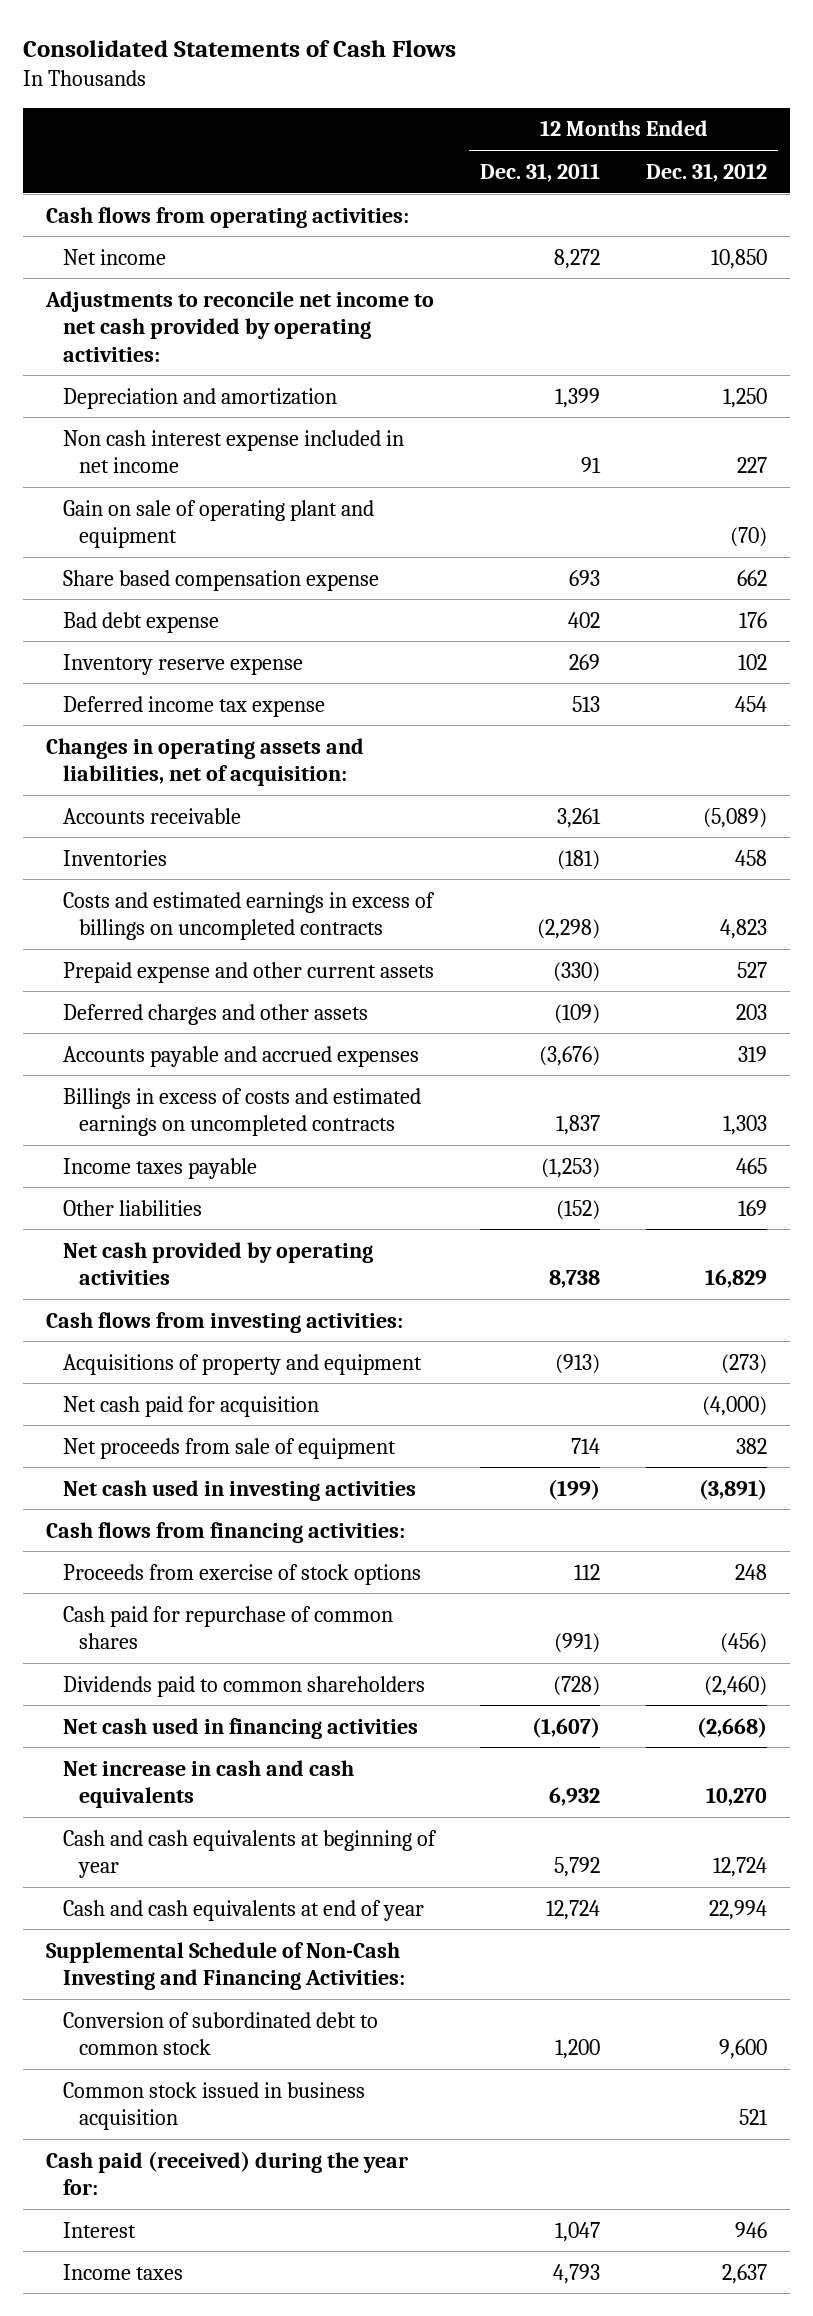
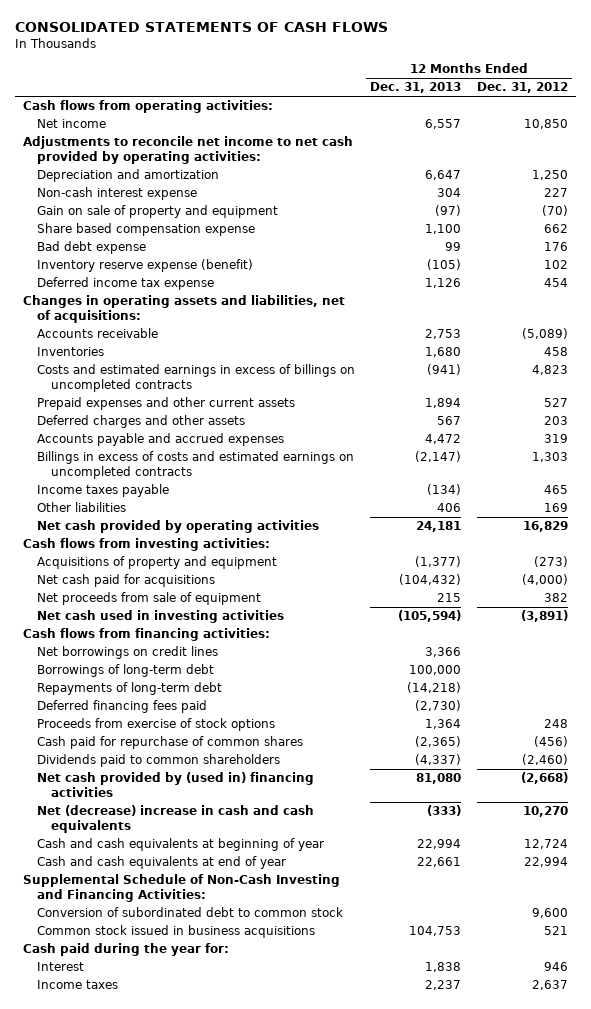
- Consolidated Statements of Cash Flows
+ CONSOLIDATED STATEMENTS OF CASH FLOWS
- | 12 Months Ended Dec. 31, 2011 | 12 Months Ended Dec. 31, 2012
+ | 12 Months Ended Dec. 31, 2013 | 12 Months Ended Dec. 31, 2012
- Non cash interest expense included in net income | 91 | 227
- Gain on sale of operating plant and equipment | | (70)
+ Non-cash interest expense | 304 | 227
+ Gain on sale of property and equipment | (97) | (70)
- Inventory reserve expense | 269 | 102
+ Inventory reserve expense (benefit) | (105) | 102
- Changes in operating assets and liabilities, net of acquisition:
+ Changes in operating assets and liabilities, net of acquisitions:
- Prepaid expense and other current assets | (330) | 527
+ Prepaid expenses and other current assets | 1,894 | 527
- Net cash paid for acquisition | | (4,000)
+ Net cash paid for acquisitions | (104,432) | (4,000)
+ Net borrowings on credit lines | 3,366 |
+ Borrowings of long-term debt | 100,000 |
+ Repayments of long-term debt | (14,218) |
+ Deferred financing fees paid | (2,730) |
- Net cash used in financing activities | (1,607) | (2,668)
- Net increase in cash and cash equivalents | 6,932 | 10,270
+ Net cash provided by (used in) financing activities | 81,080 | (2,668)
+ Net (decrease) increase in cash and cash equivalents | (333) | 10,270
- Common stock issued in business acquisition | | 521
- Cash paid (received) during the year for:
+ Common stock issued in business acquisitions | 104,753 | 521
+ Cash paid during the year for:

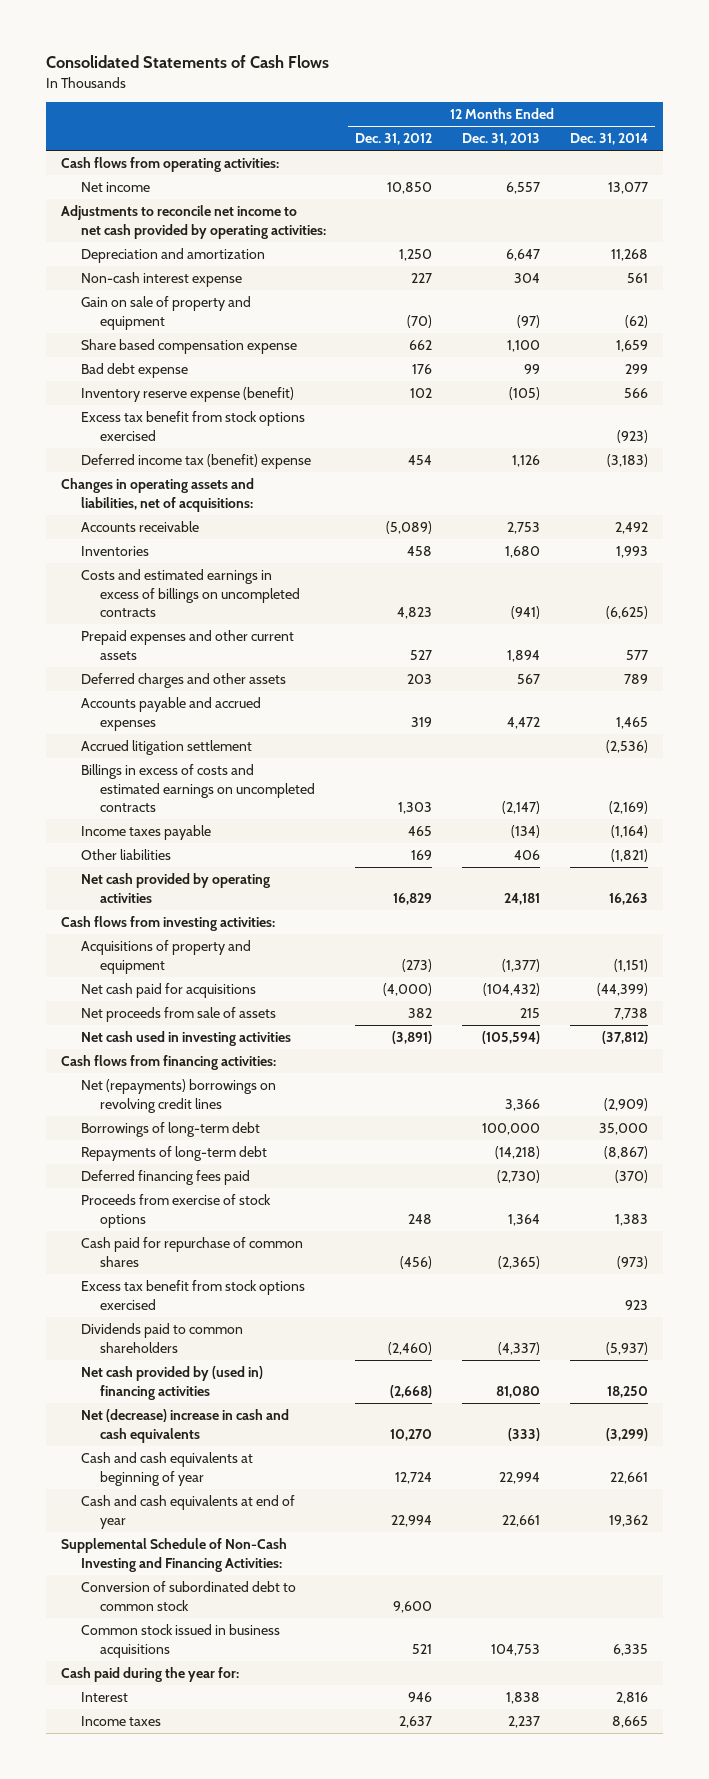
- CONSOLIDATED STATEMENTS OF CASH FLOWS
+ Consolidated Statements of Cash Flows
- | 12 Months Ended Dec. 31, 2013 | 12 Months Ended Dec. 31, 2012
+ | 12 Months Ended Dec. 31, 2012 | 12 Months Ended Dec. 31, 2013 | 12 Months Ended Dec. 31, 2014
- Deferred income tax expense | 1,126 | 454
+ Excess tax benefit from stock options exercised | | | (923)
+ Deferred income tax (benefit) expense | 454 | 1,126 | (3,183)
+ Accrued litigation settlement | | | (2,536)
- Net proceeds from sale of equipment | 215 | 382
+ Net proceeds from sale of assets | 382 | 215 | 7,738
- Net borrowings on credit lines | 3,366 |
+ Net (repayments) borrowings on revolving credit lines | | 3,366 | (2,909)
+ Excess tax benefit from stock options exercised | | | 923

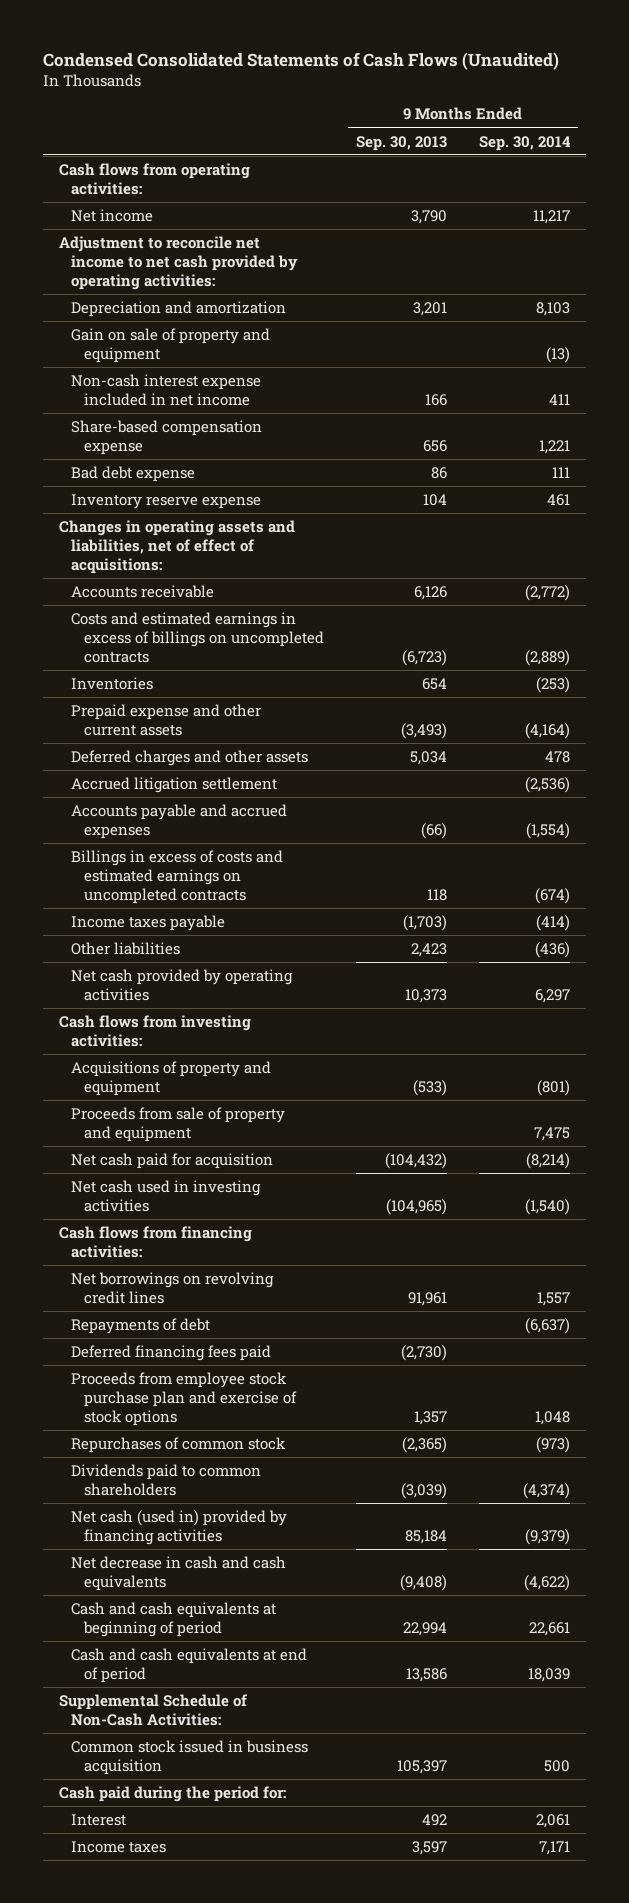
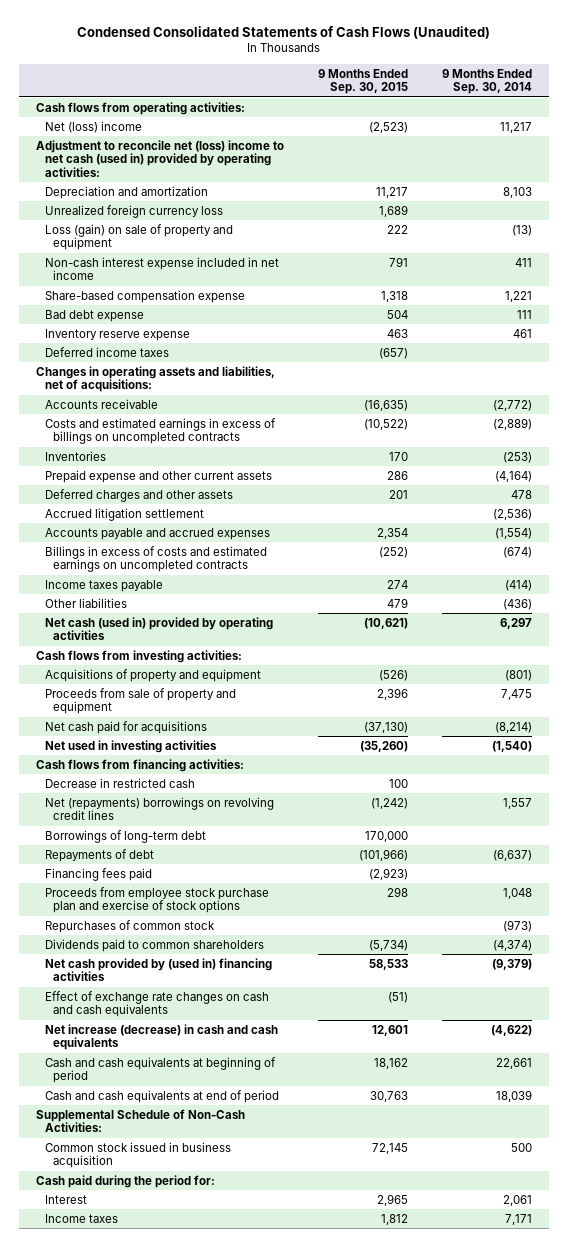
- | 9 Months Ended Sep. 30, 2013 | 9 Months Ended Sep. 30, 2014
+ | 9 Months Ended Sep. 30, 2015 | 9 Months Ended Sep. 30, 2014
- Net income | 3,790 | 11,217
- Adjustment to reconcile net income to net cash provided by operating activities:
+ Net (loss) income | (2,523) | 11,217
+ Adjustment to reconcile net (loss) income to net cash (used in) provided by operating activities:
- Gain on sale of property and equipment | | (13)
+ Unrealized foreign currency loss | 1,689 |
+ Loss (gain) on sale of property and equipment | 222 | (13)
- Changes in operating assets and liabilities, net of effect of acquisitions:
+ Deferred income taxes | (657) |
+ Changes in operating assets and liabilities, net of acquisitions:
- Net cash provided by operating activities | 10,373 | 6,297
+ Net cash (used in) provided by operating activities | (10,621) | 6,297
- Net cash paid for acquisition | (104,432) | (8,214)
- Net cash used in investing activities | (104,965) | (1,540)
+ Net cash paid for acquisitions | (37,130) | (8,214)
+ Net used in investing activities | (35,260) | (1,540)
- Net borrowings on revolving credit lines | 91,961 | 1,557
+ Decrease in restricted cash | 100 |
+ Net (repayments) borrowings on revolving credit lines | (1,242) | 1,557
+ Borrowings of long-term debt | 170,000 |
- Deferred financing fees paid | (2,730) |
+ Financing fees paid | (2,923) |
- Net cash (used in) provided by financing activities | 85,184 | (9,379)
- Net decrease in cash and cash equivalents | (9,408) | (4,622)
+ Net cash provided by (used in) financing activities | 58,533 | (9,379)
+ Effect of exchange rate changes on cash and cash equivalents | (51) |
+ Net increase (decrease) in cash and cash equivalents | 12,601 | (4,622)

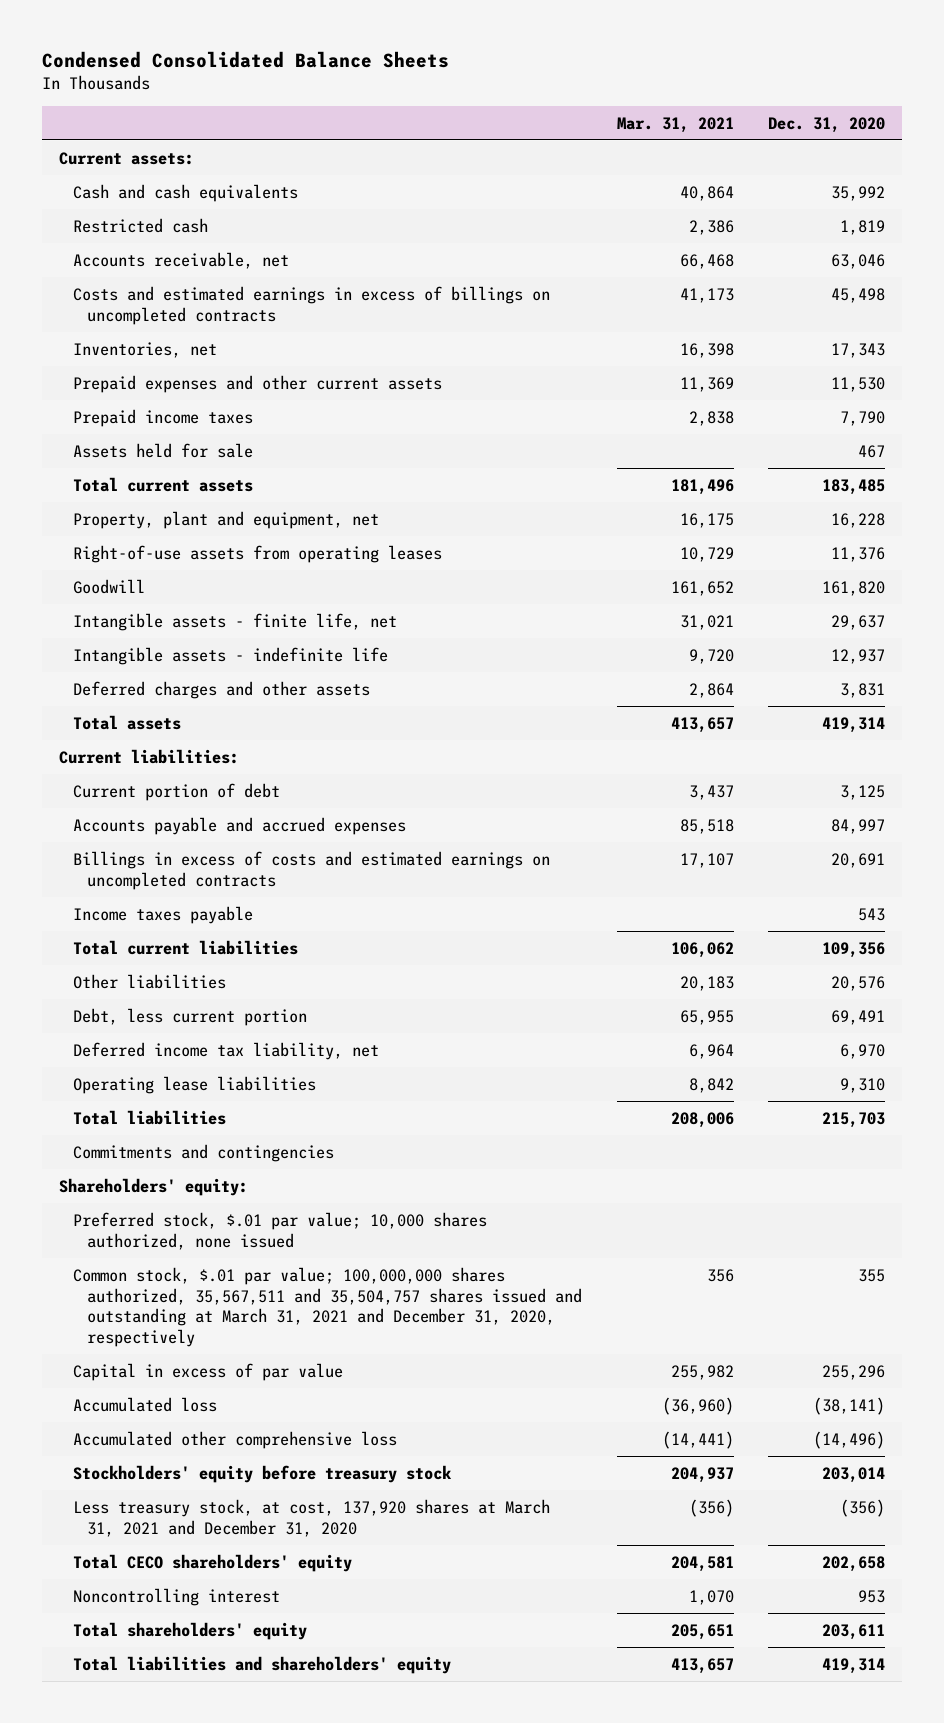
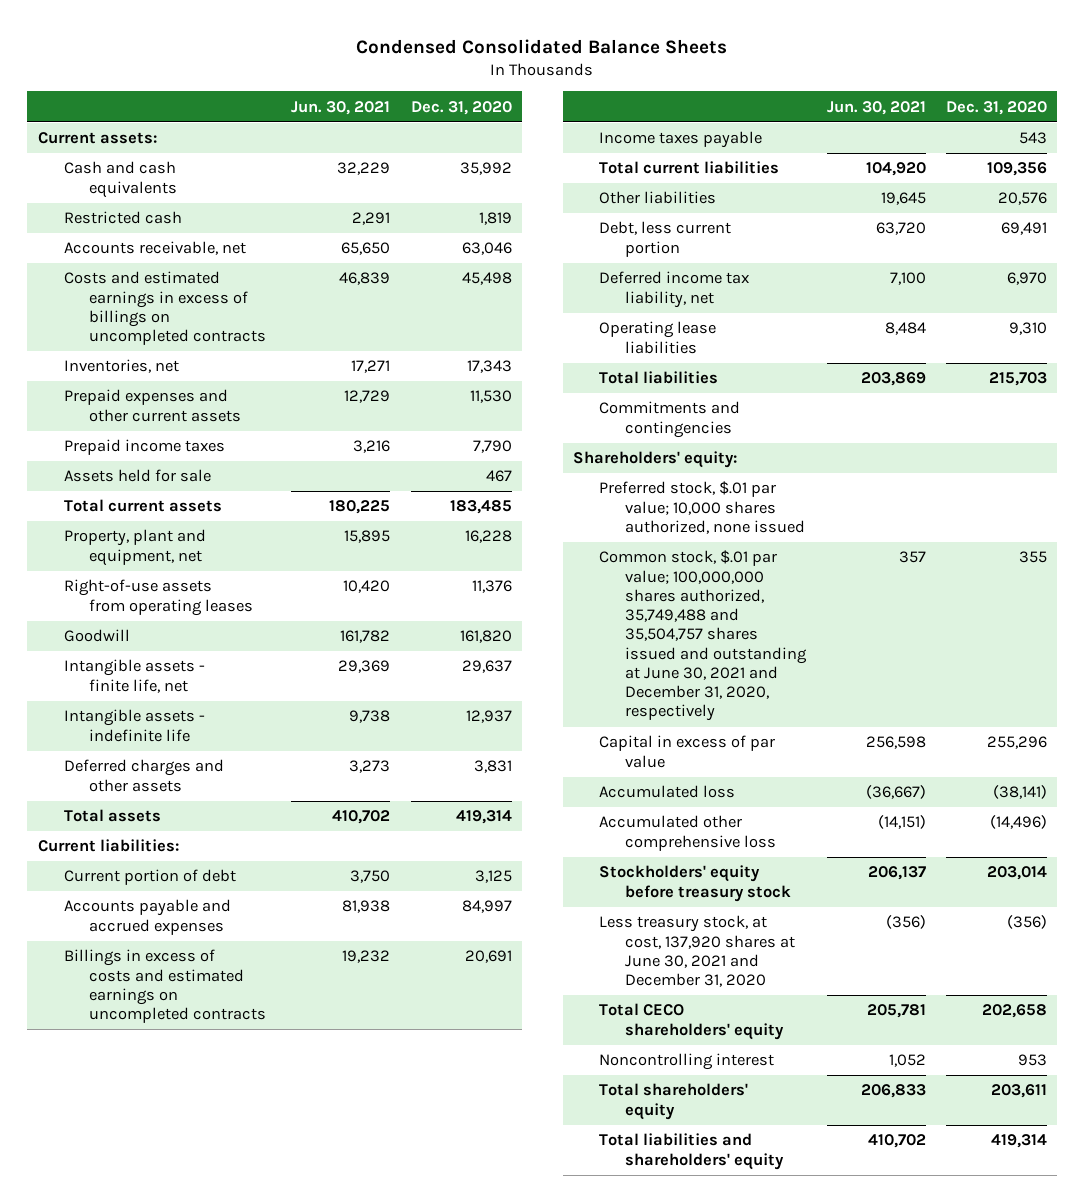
- | Mar. 31, 2021 | Dec. 31, 2020
+ | Jun. 30, 2021 | Dec. 31, 2020
- Common stock, $.01 par value; 100,000,000 shares authorized, 35,567,511 and 35,504,757 shares issued and outstanding at March 31, 2021 and December 31, 2020, respectively | 356 | 355
+ Common stock, $.01 par value; 100,000,000 shares authorized, 35,749,488 and 35,504,757 shares issued and outstanding at June 30, 2021 and December 31, 2020, respectively | 357 | 355
- Less treasury stock, at cost, 137,920 shares at March 31, 2021 and December 31, 2020 | (356) | (356)
+ Less treasury stock, at cost, 137,920 shares at June 30, 2021 and December 31, 2020 | (356) | (356)

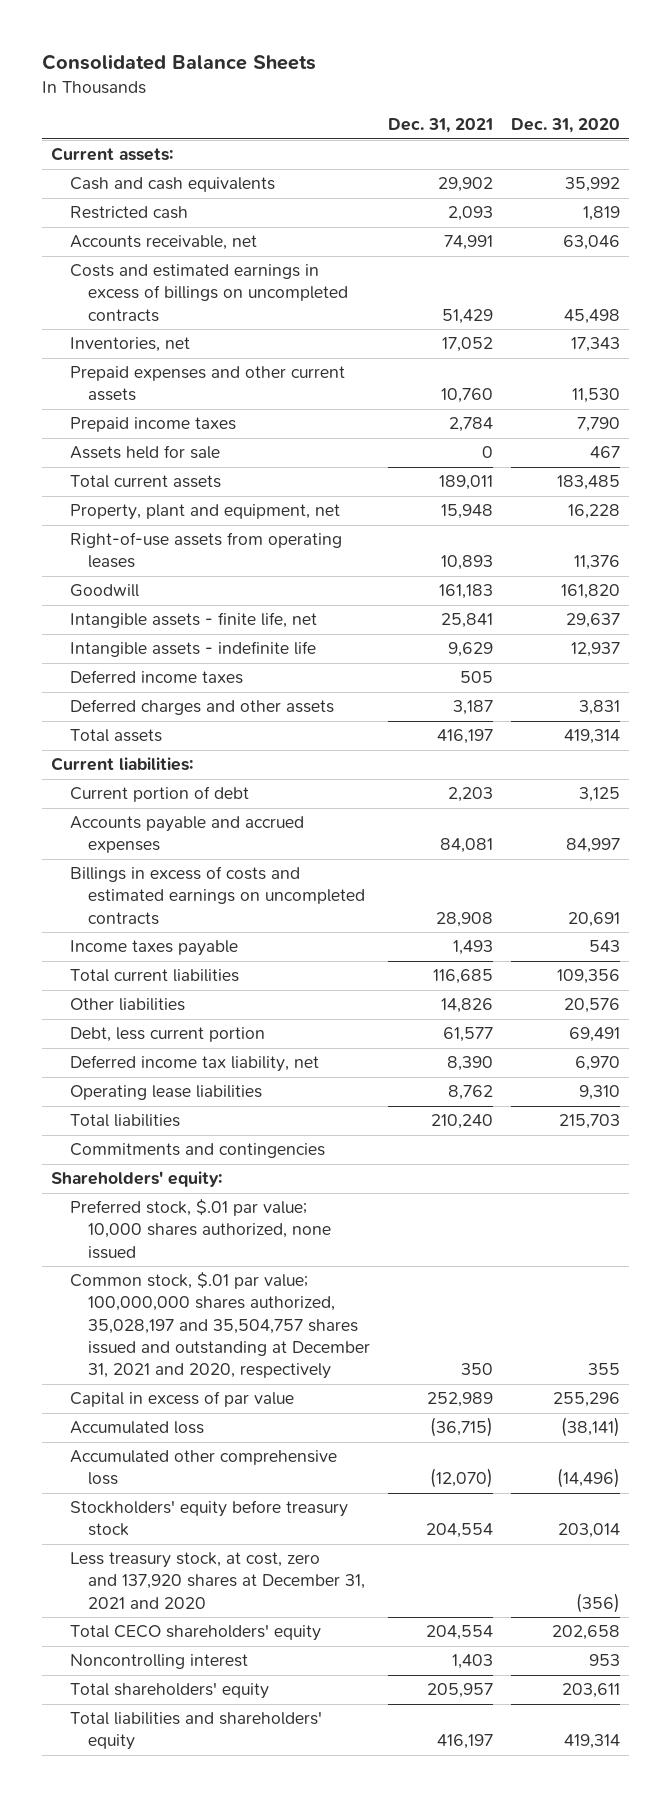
- Condensed Consolidated Balance Sheets
+ Consolidated Balance Sheets
- | Jun. 30, 2021 | Dec. 31, 2020
+ | Dec. 31, 2021 | Dec. 31, 2020
+ Deferred income taxes | 505 |
- Common stock, $.01 par value; 100,000,000 shares authorized, 35,749,488 and 35,504,757 shares issued and outstanding at June 30, 2021 and December 31, 2020, respectively | 357 | 355
+ Common stock, $.01 par value; 100,000,000 shares authorized, 35,028,197 and 35,504,757 shares issued and outstanding at December 31, 2021 and 2020, respectively | 350 | 355
- Less treasury stock, at cost, 137,920 shares at June 30, 2021 and December 31, 2020 | (356) | (356)
+ Less treasury stock, at cost, zero and 137,920 shares at December 31, 2021 and 2020 | | (356)

